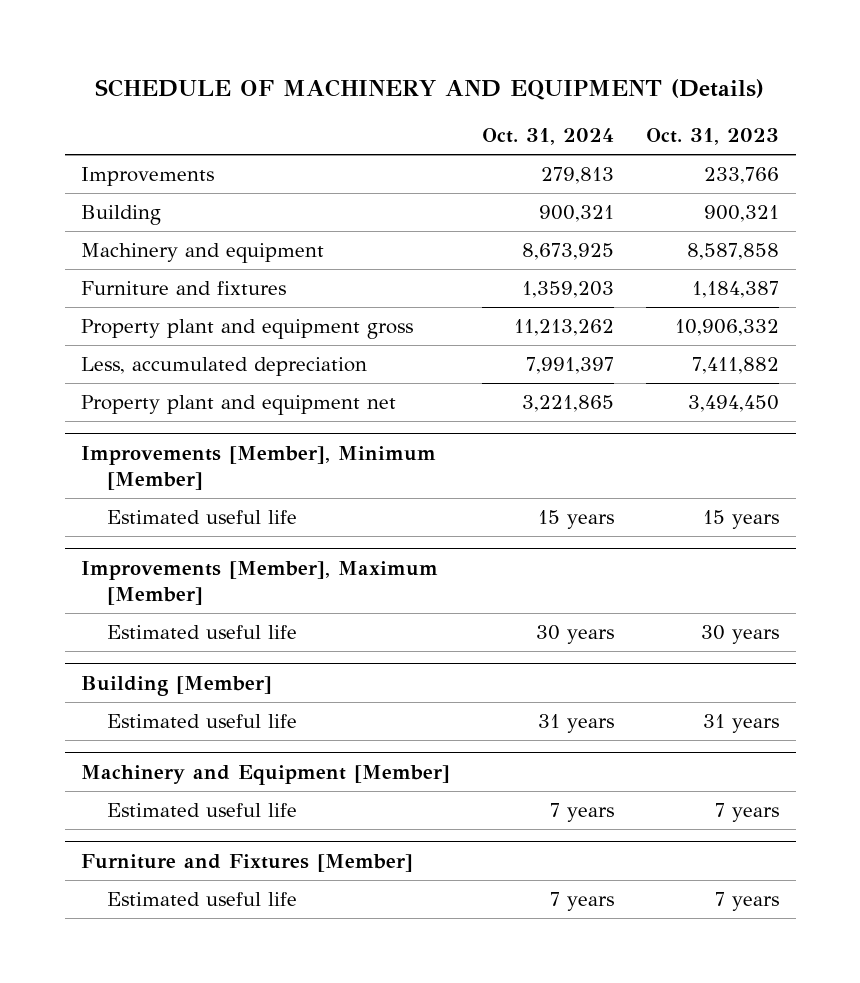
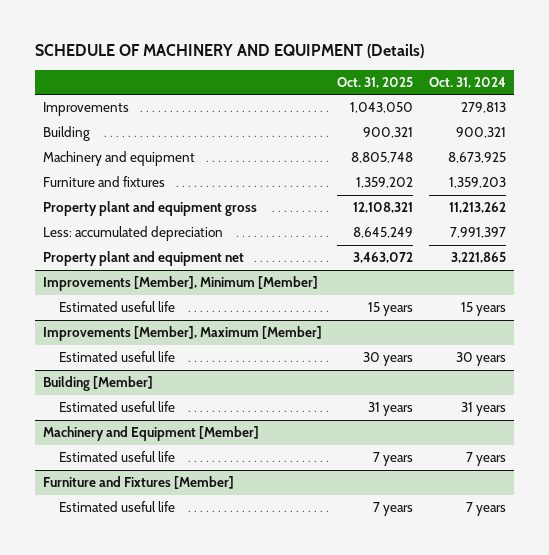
- | Oct. 31, 2024 | Oct. 31, 2023
+ | Oct. 31, 2025 | Oct. 31, 2024
- Less, accumulated depreciation | 7,991,397 | 7,411,882
+ Less: accumulated depreciation | 8,645,249 | 7,991,397

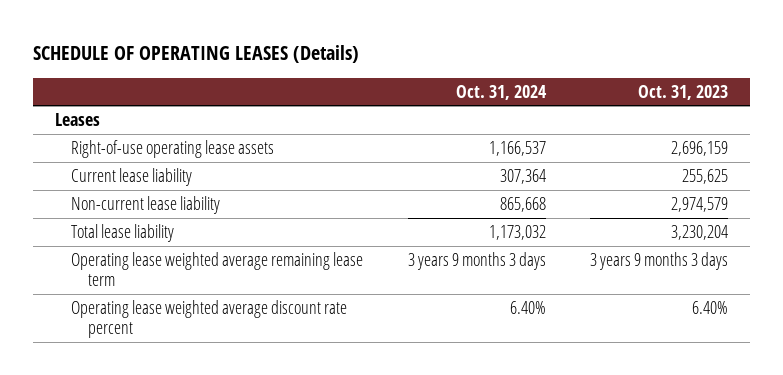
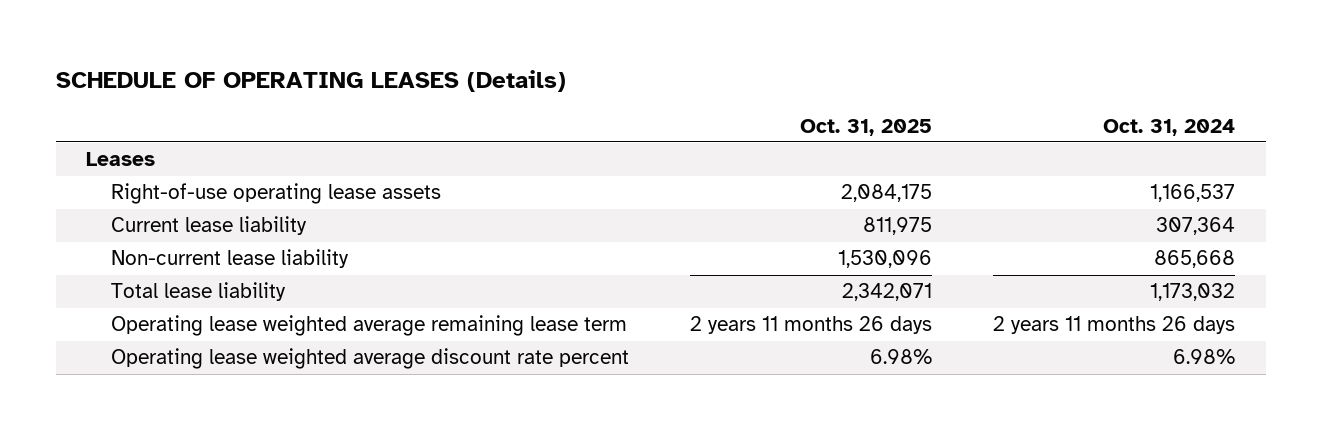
- | Oct. 31, 2024 | Oct. 31, 2023
+ | Oct. 31, 2025 | Oct. 31, 2024
- Operating lease weighted average remaining lease term | 3 years 9 months 3 days | 3 years 9 months 3 days
- Operating lease weighted average discount rate percent | 6.40% | 6.40%
+ Operating lease weighted average remaining lease term | 2 years 11 months 26 days | 2 years 11 months 26 days
+ Operating lease weighted average discount rate percent | 6.98% | 6.98%

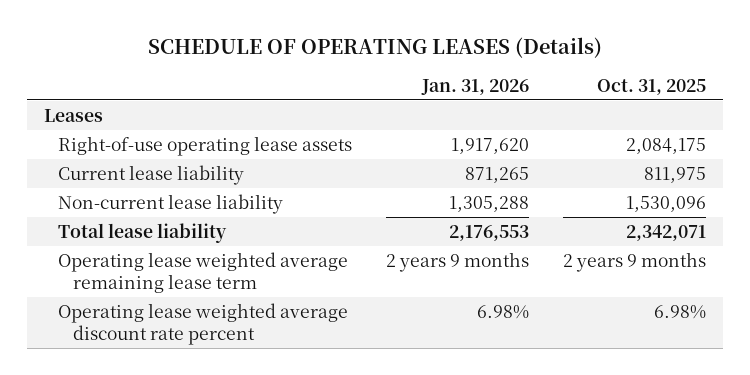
- | Oct. 31, 2025 | Oct. 31, 2024
+ | Jan. 31, 2026 | Oct. 31, 2025
- Operating lease weighted average remaining lease term | 2 years 11 months 26 days | 2 years 11 months 26 days
+ Operating lease weighted average remaining lease term | 2 years 9 months | 2 years 9 months

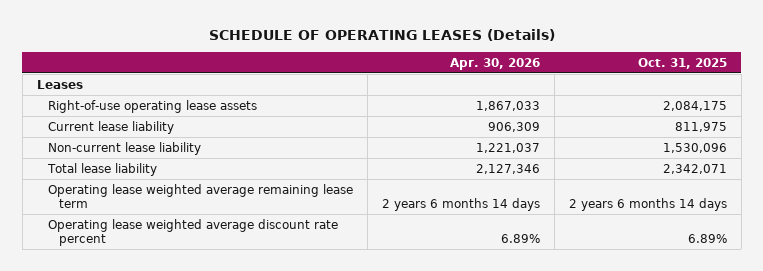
- | Jan. 31, 2026 | Oct. 31, 2025
+ | Apr. 30, 2026 | Oct. 31, 2025
- Operating lease weighted average remaining lease term | 2 years 9 months | 2 years 9 months
- Operating lease weighted average discount rate percent | 6.98% | 6.98%
+ Operating lease weighted average remaining lease term | 2 years 6 months 14 days | 2 years 6 months 14 days
+ Operating lease weighted average discount rate percent | 6.89% | 6.89%

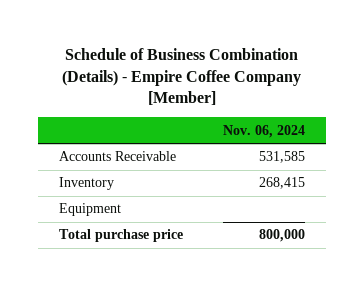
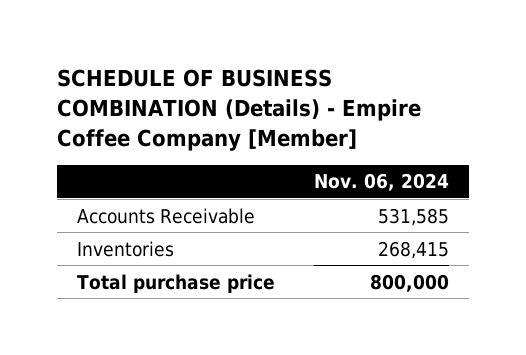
- Schedule of Business Combination (Details) - Empire Coffee Company [Member]
+ SCHEDULE OF BUSINESS COMBINATION (Details) - Empire Coffee Company [Member]
- Inventory | 268,415
- Equipment
+ Inventories | 268,415

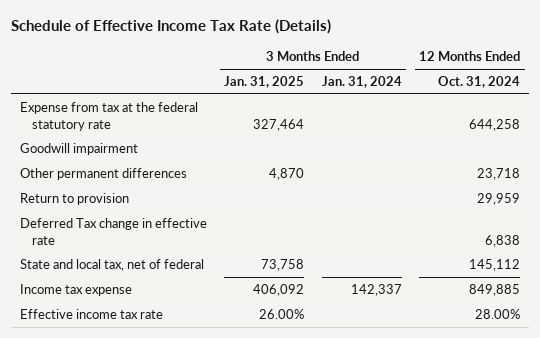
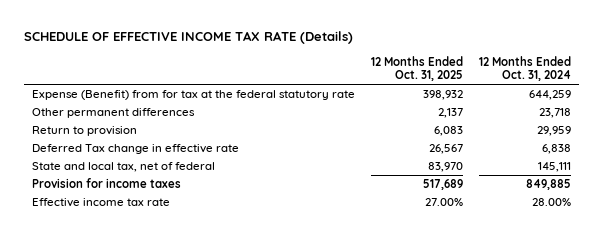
- Schedule of Effective Income Tax Rate (Details)
+ SCHEDULE OF EFFECTIVE INCOME TAX RATE (Details)
- | 3 Months Ended Jan. 31, 2025 | 3 Months Ended Jan. 31, 2024 | 12 Months Ended Oct. 31, 2024
+ | 12 Months Ended Oct. 31, 2025 | 12 Months Ended Oct. 31, 2024
- Expense from tax at the federal statutory rate | 327,464 | | 644,258
- Goodwill impairment
+ Expense (Benefit) from for tax at the federal statutory rate | 398,932 | 644,259
- State and local tax, net of federal | 73,758 | | 145,112
- Income tax expense | 406,092 | 142,337 | 849,885
+ State and local tax, net of federal | 83,970 | 145,111
+ Provision for income taxes | 517,689 | 849,885

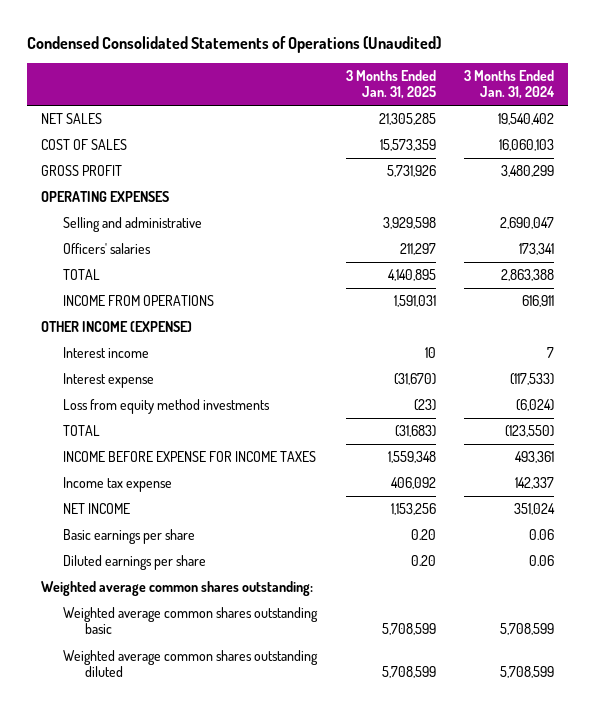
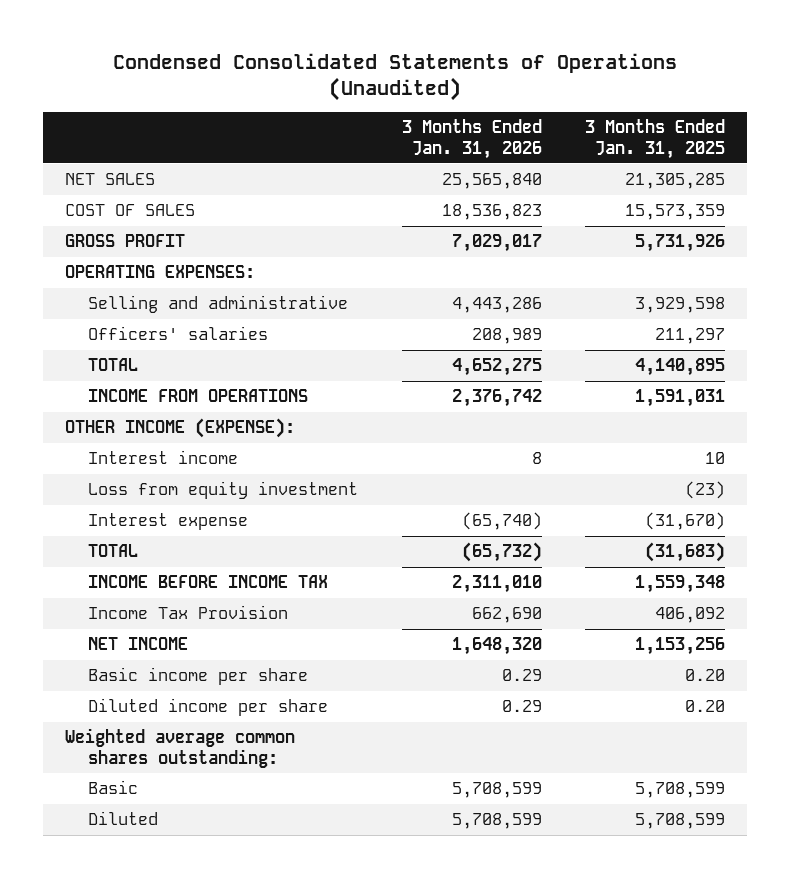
- | 3 Months Ended Jan. 31, 2025 | 3 Months Ended Jan. 31, 2024
+ | 3 Months Ended Jan. 31, 2026 | 3 Months Ended Jan. 31, 2025
- OPERATING EXPENSES
+ OPERATING EXPENSES:
- OTHER INCOME (EXPENSE)
+ OTHER INCOME (EXPENSE):
+ Loss from equity investment | | (23)
- Loss from equity method investments | (23) | (6,024)
- INCOME BEFORE EXPENSE FOR INCOME TAXES | 1,559,348 | 493,361
- Income tax expense | 406,092 | 142,337
+ INCOME BEFORE INCOME TAX | 2,311,010 | 1,559,348
+ Income Tax Provision | 662,690 | 406,092
- Basic earnings per share | 0.20 | 0.06
- Diluted earnings per share | 0.20 | 0.06
+ Basic income per share | 0.29 | 0.20
+ Diluted income per share | 0.29 | 0.20
- Weighted average common shares outstanding basic | 5,708,599 | 5,708,599
- Weighted average common shares outstanding diluted | 5,708,599 | 5,708,599
+ Basic | 5,708,599 | 5,708,599
+ Diluted | 5,708,599 | 5,708,599

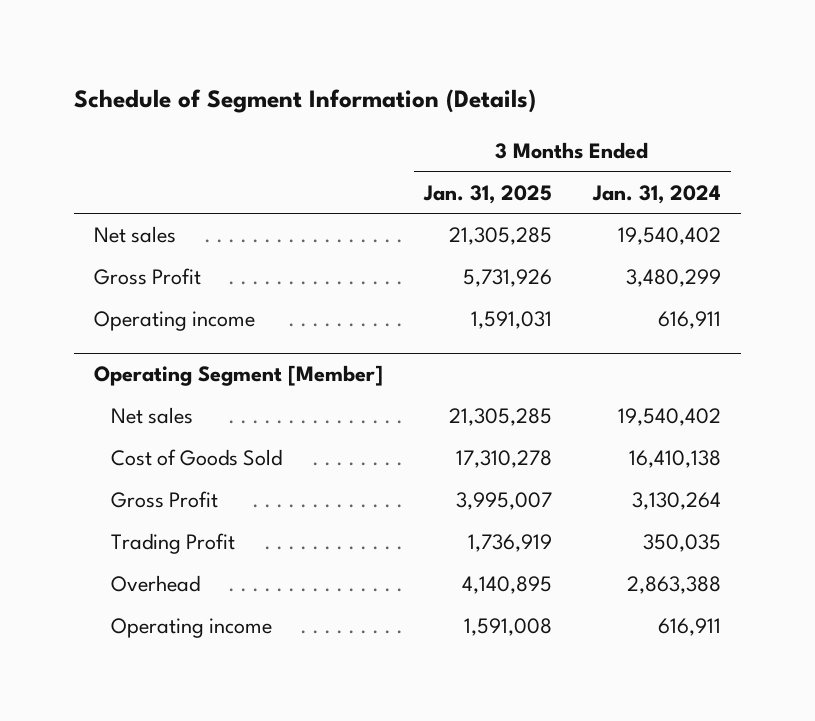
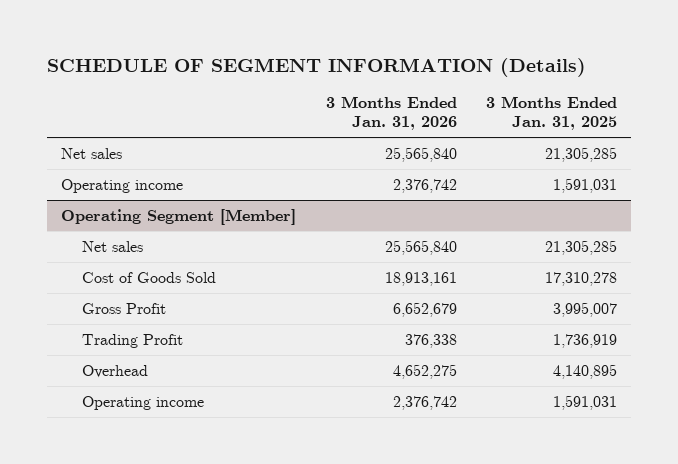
- Schedule of Segment Information (Details)
+ SCHEDULE OF SEGMENT INFORMATION (Details)
- | 3 Months Ended Jan. 31, 2025 | 3 Months Ended Jan. 31, 2024
+ | 3 Months Ended Jan. 31, 2026 | 3 Months Ended Jan. 31, 2025
- Gross Profit | 5,731,926 | 3,480,299
@ Operating Segment [Member]
- Operating income | 1,591,008 | 616,911
+ Operating income | 2,376,742 | 1,591,031

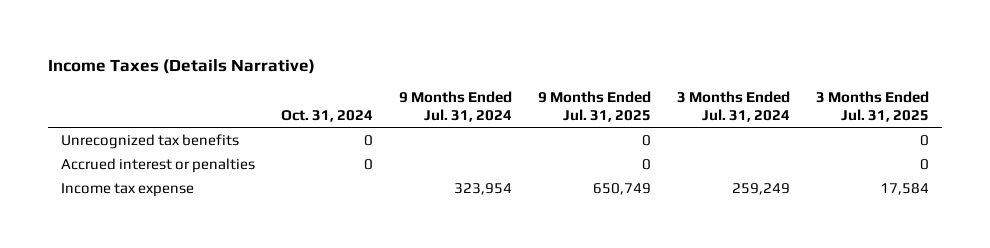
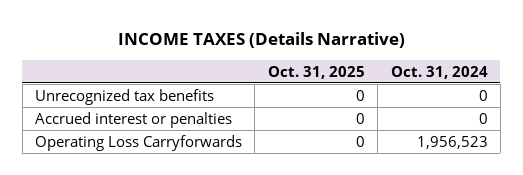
- Income Taxes (Details Narrative)
+ INCOME TAXES (Details Narrative)
- | Oct. 31, 2024 | 9 Months Ended Jul. 31, 2024 | 9 Months Ended Jul. 31, 2025 | 3 Months Ended Jul. 31, 2024 | 3 Months Ended Jul. 31, 2025
+ | Oct. 31, 2025 | Oct. 31, 2024
- Income tax expense | | 323,954 | 650,749 | 259,249 | 17,584
+ Operating Loss Carryforwards | 0 | 1,956,523

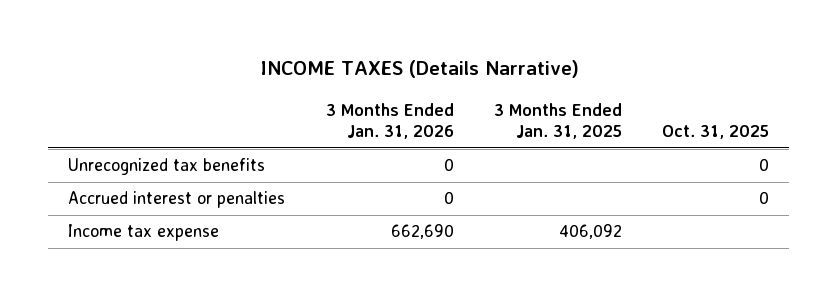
- | Oct. 31, 2025 | Oct. 31, 2024
+ | 3 Months Ended Jan. 31, 2026 | 3 Months Ended Jan. 31, 2025 | Oct. 31, 2025
- Operating Loss Carryforwards | 0 | 1,956,523
+ Income tax expense | 662,690 | 406,092 |

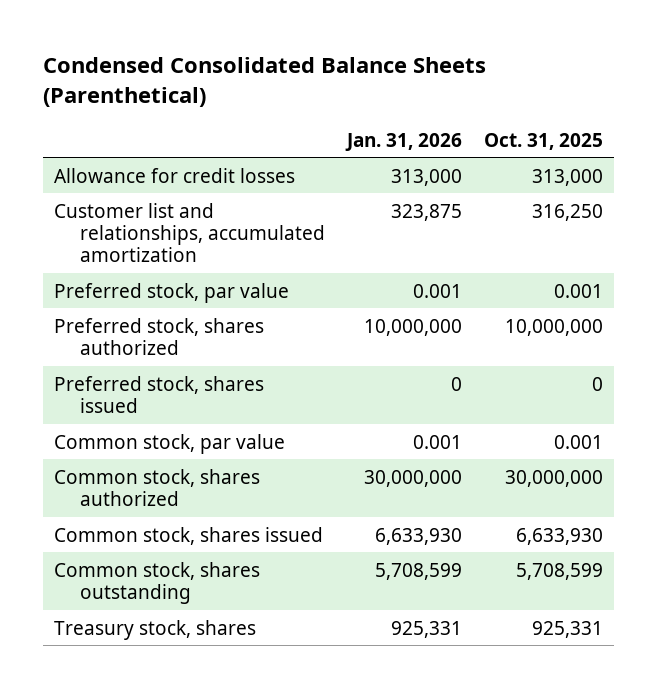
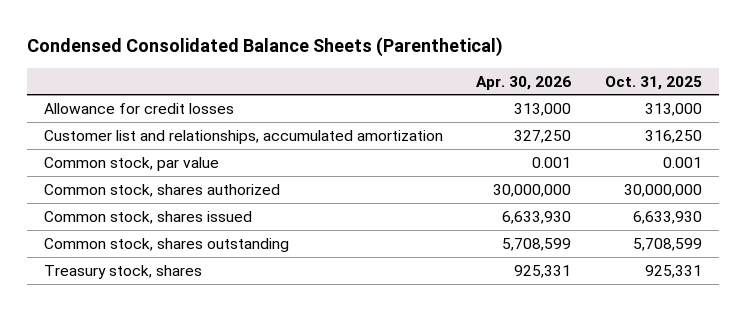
- | Jan. 31, 2026 | Oct. 31, 2025
+ | Apr. 30, 2026 | Oct. 31, 2025
- Preferred stock, par value | 0.001 | 0.001
- Preferred stock, shares authorized | 10,000,000 | 10,000,000
- Preferred stock, shares issued | 0 | 0

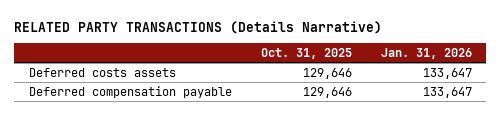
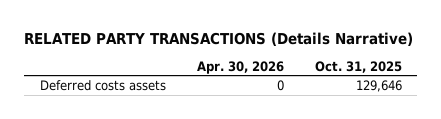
- | Oct. 31, 2025 | Jan. 31, 2026
+ | Apr. 30, 2026 | Oct. 31, 2025
- Deferred compensation payable | 129,646 | 133,647

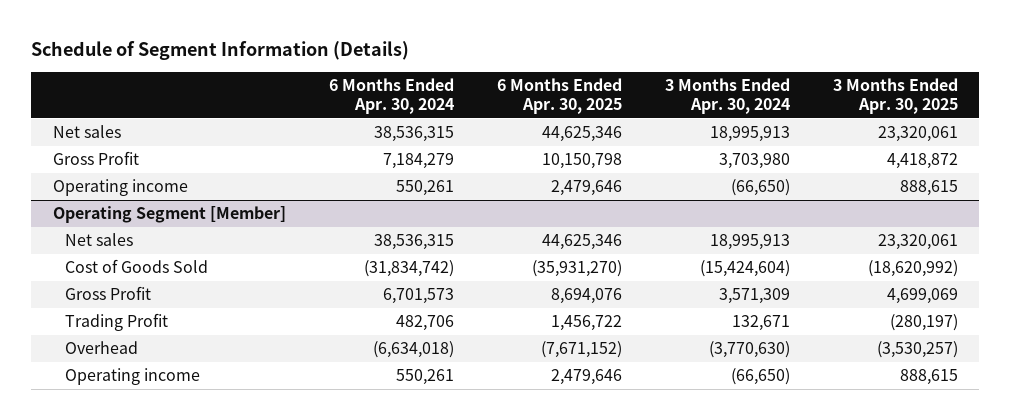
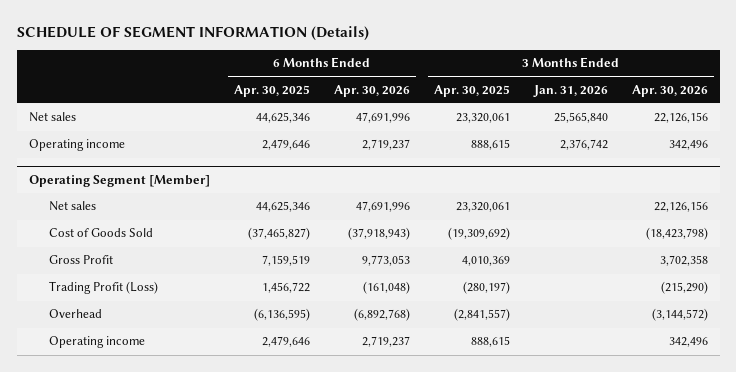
- Schedule of Segment Information (Details)
+ SCHEDULE OF SEGMENT INFORMATION (Details)
- | 6 Months Ended Apr. 30, 2024 | 6 Months Ended Apr. 30, 2025 | 3 Months Ended Apr. 30, 2024 | 3 Months Ended Apr. 30, 2025
+ | 6 Months Ended Apr. 30, 2025 | 6 Months Ended Apr. 30, 2026 | 3 Months Ended Apr. 30, 2025 | 3 Months Ended Jan. 31, 2026 | 3 Months Ended Apr. 30, 2026
- Gross Profit | 7,184,279 | 10,150,798 | 3,703,980 | 4,418,872
@ Operating Segment [Member]
- Cost of Goods Sold | (31,834,742) | (35,931,270) | (15,424,604) | (18,620,992)
- Gross Profit | 6,701,573 | 8,694,076 | 3,571,309 | 4,699,069
- Trading Profit | 482,706 | 1,456,722 | 132,671 | (280,197)
- Overhead | (6,634,018) | (7,671,152) | (3,770,630) | (3,530,257)
+ Cost of Goods Sold | (37,465,827) | (37,918,943) | (19,309,692) | | (18,423,798)
+ Gross Profit | 7,159,519 | 9,773,053 | 4,010,369 | | 3,702,358
+ Trading Profit (Loss) | 1,456,722 | (161,048) | (280,197) | | (215,290)
+ Overhead | (6,136,595) | (6,892,768) | (2,841,557) | | (3,144,572)

